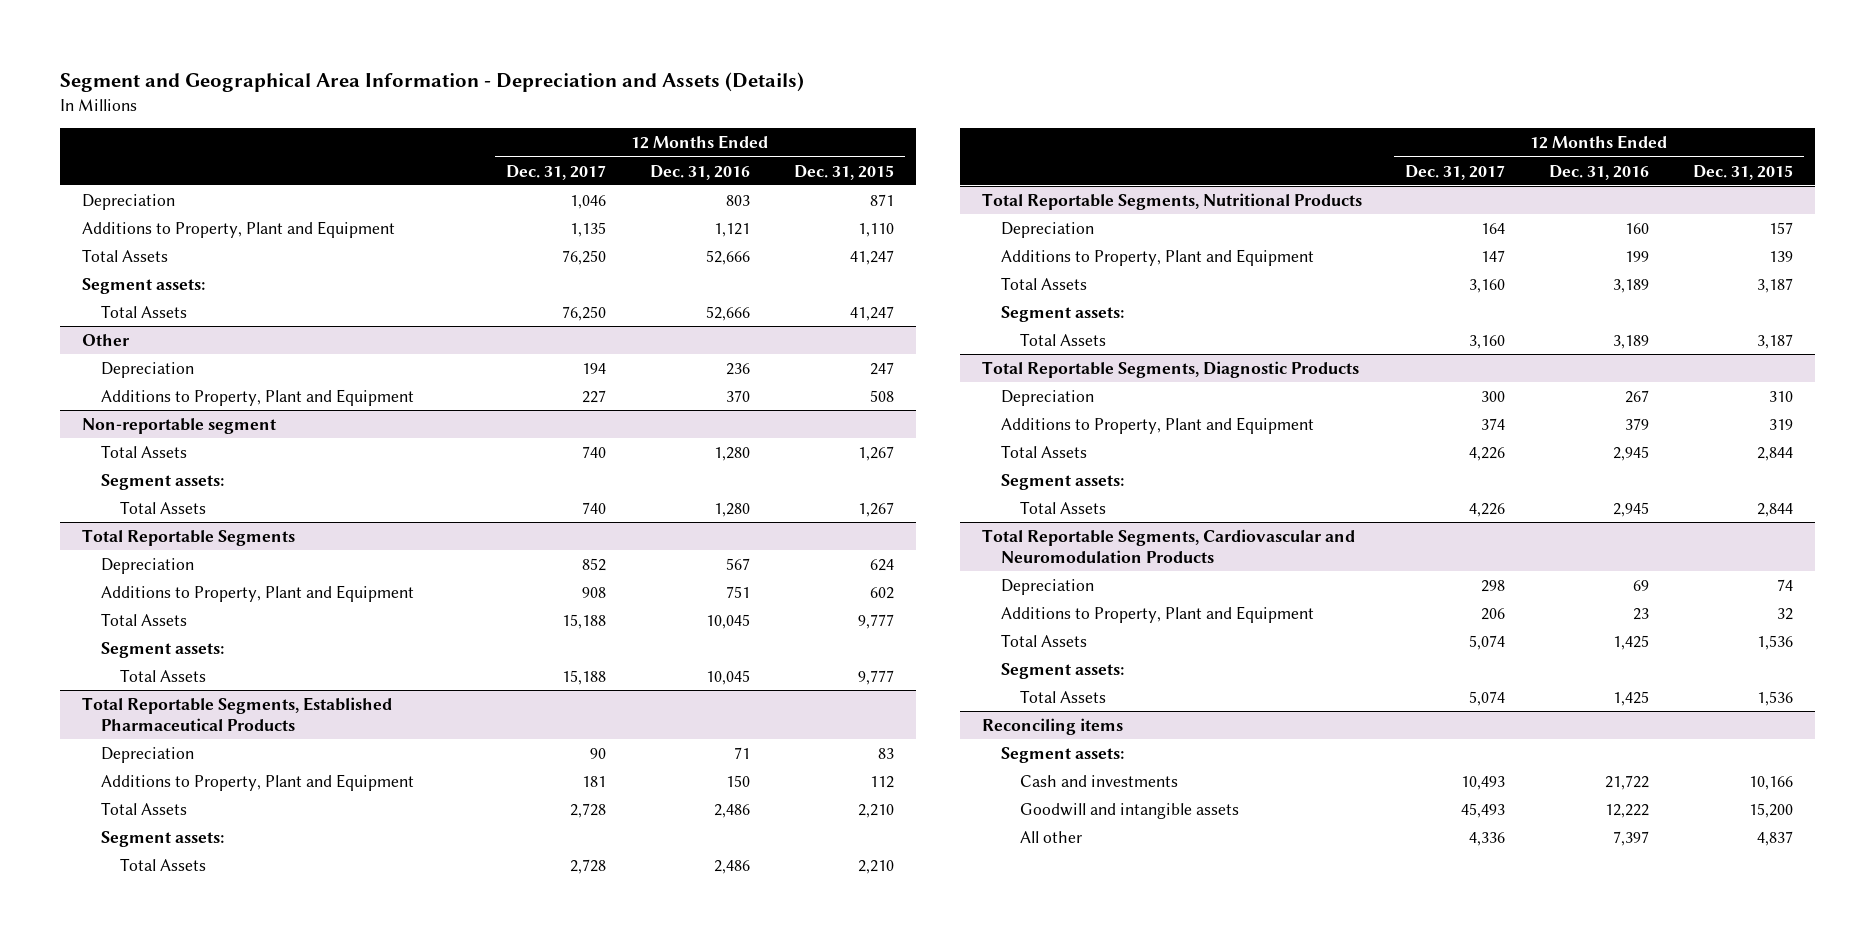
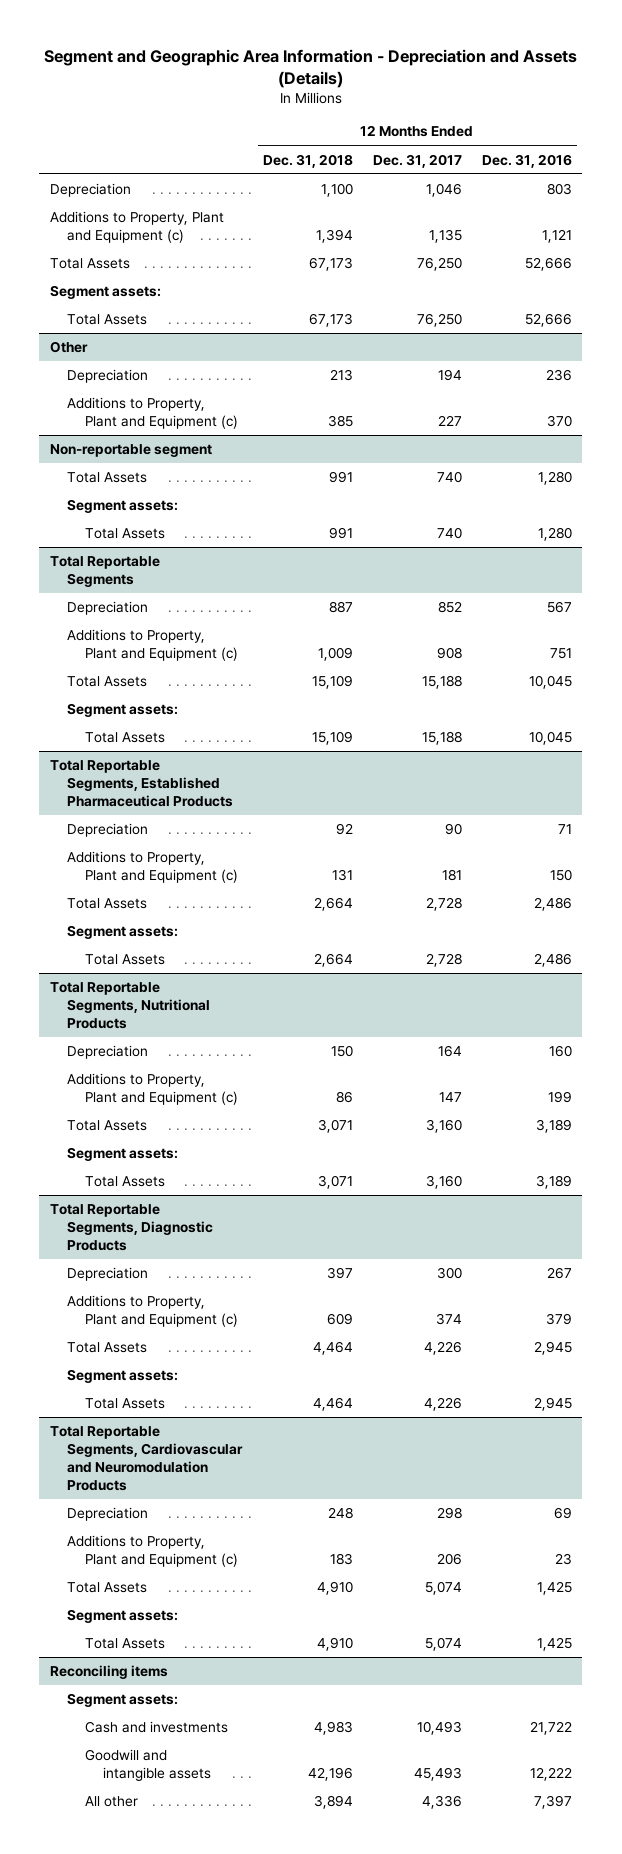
- Segment and Geographical Area Information - Depreciation and Assets (Details)
+ Segment and Geographic Area Information - Depreciation and Assets (Details)
- | 12 Months Ended Dec. 31, 2017 | 12 Months Ended Dec. 31, 2016 | 12 Months Ended Dec. 31, 2015
+ | 12 Months Ended Dec. 31, 2018 | 12 Months Ended Dec. 31, 2017 | 12 Months Ended Dec. 31, 2016
- Additions to Property, Plant and Equipment | 1,135 | 1,121 | 1,110
+ Additions to Property, Plant and Equipment (c) | 1,394 | 1,135 | 1,121
@ Other
- Additions to Property, Plant and Equipment | 227 | 370 | 508
+ Additions to Property, Plant and Equipment (c) | 385 | 227 | 370
@ Total Reportable Segments
- Additions to Property, Plant and Equipment | 908 | 751 | 602
+ Additions to Property, Plant and Equipment (c) | 1,009 | 908 | 751
@ Total Reportable Segments, Established Pharmaceutical Products
- Additions to Property, Plant and Equipment | 181 | 150 | 112
+ Additions to Property, Plant and Equipment (c) | 131 | 181 | 150
@ Total Reportable Segments, Nutritional Products
- Additions to Property, Plant and Equipment | 147 | 199 | 139
+ Additions to Property, Plant and Equipment (c) | 86 | 147 | 199
@ Total Reportable Segments, Diagnostic Products
- Additions to Property, Plant and Equipment | 374 | 379 | 319
+ Additions to Property, Plant and Equipment (c) | 609 | 374 | 379
@ Total Reportable Segments, Cardiovascular and Neuromodulation Products
- Additions to Property, Plant and Equipment | 206 | 23 | 32
+ Additions to Property, Plant and Equipment (c) | 183 | 206 | 23

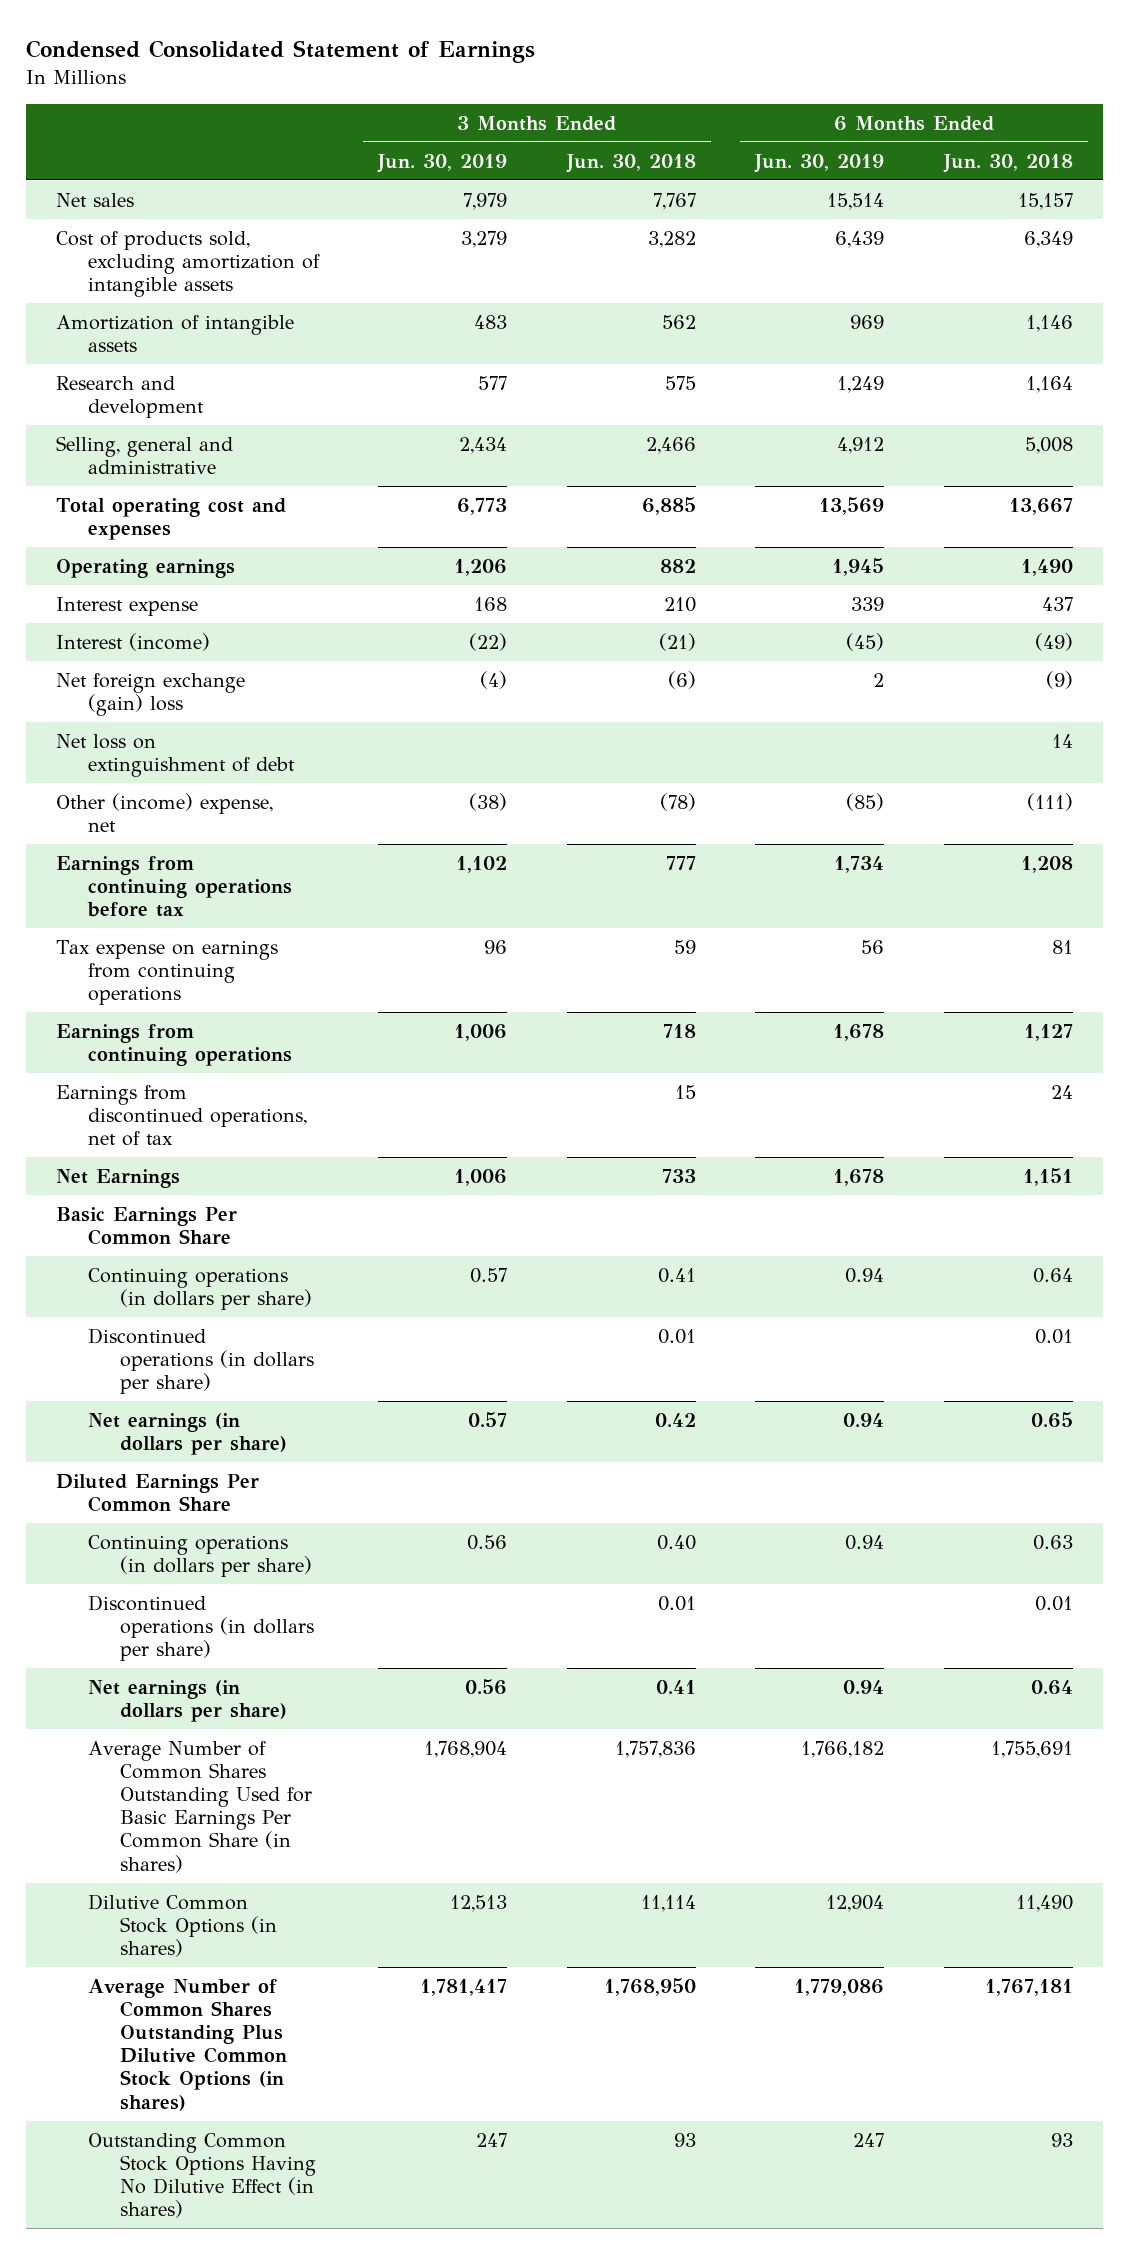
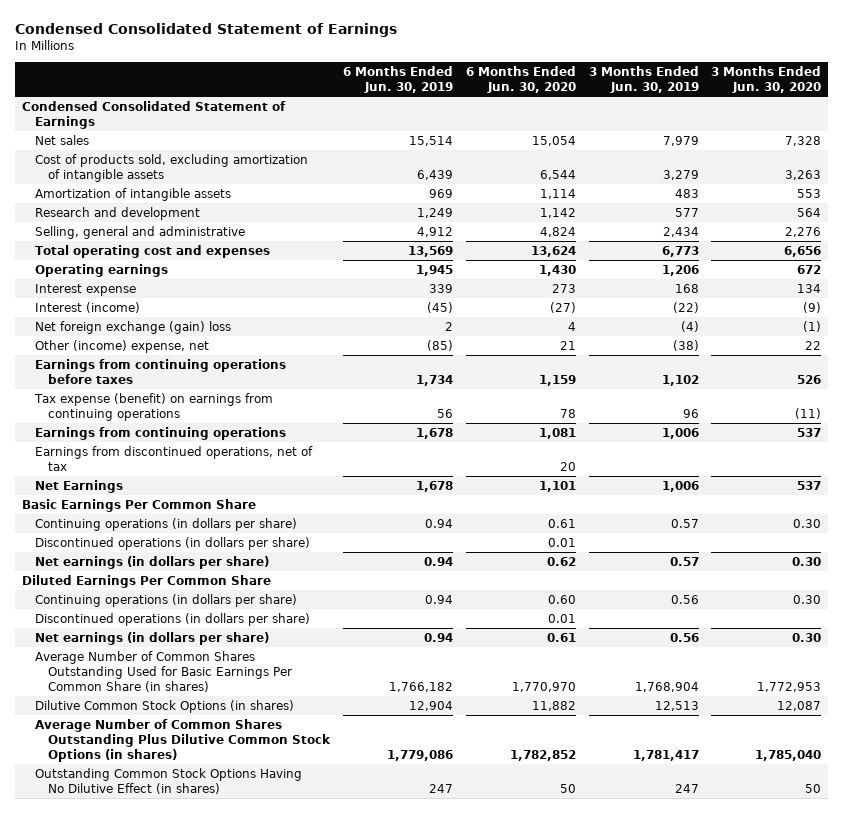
- | 3 Months Ended Jun. 30, 2019 | 3 Months Ended Jun. 30, 2018 | 6 Months Ended Jun. 30, 2019 | 6 Months Ended Jun. 30, 2018
+ | 6 Months Ended Jun. 30, 2019 | 6 Months Ended Jun. 30, 2020 | 3 Months Ended Jun. 30, 2019 | 3 Months Ended Jun. 30, 2020
+ Condensed Consolidated Statement of Earnings
- Net loss on extinguishment of debt | | | | 14
- Earnings from continuing operations before tax | 1,102 | 777 | 1,734 | 1,208
- Tax expense on earnings from continuing operations | 96 | 59 | 56 | 81
+ Earnings from continuing operations before taxes | 1,734 | 1,159 | 1,102 | 526
+ Tax expense (benefit) on earnings from continuing operations | 56 | 78 | 96 | (11)

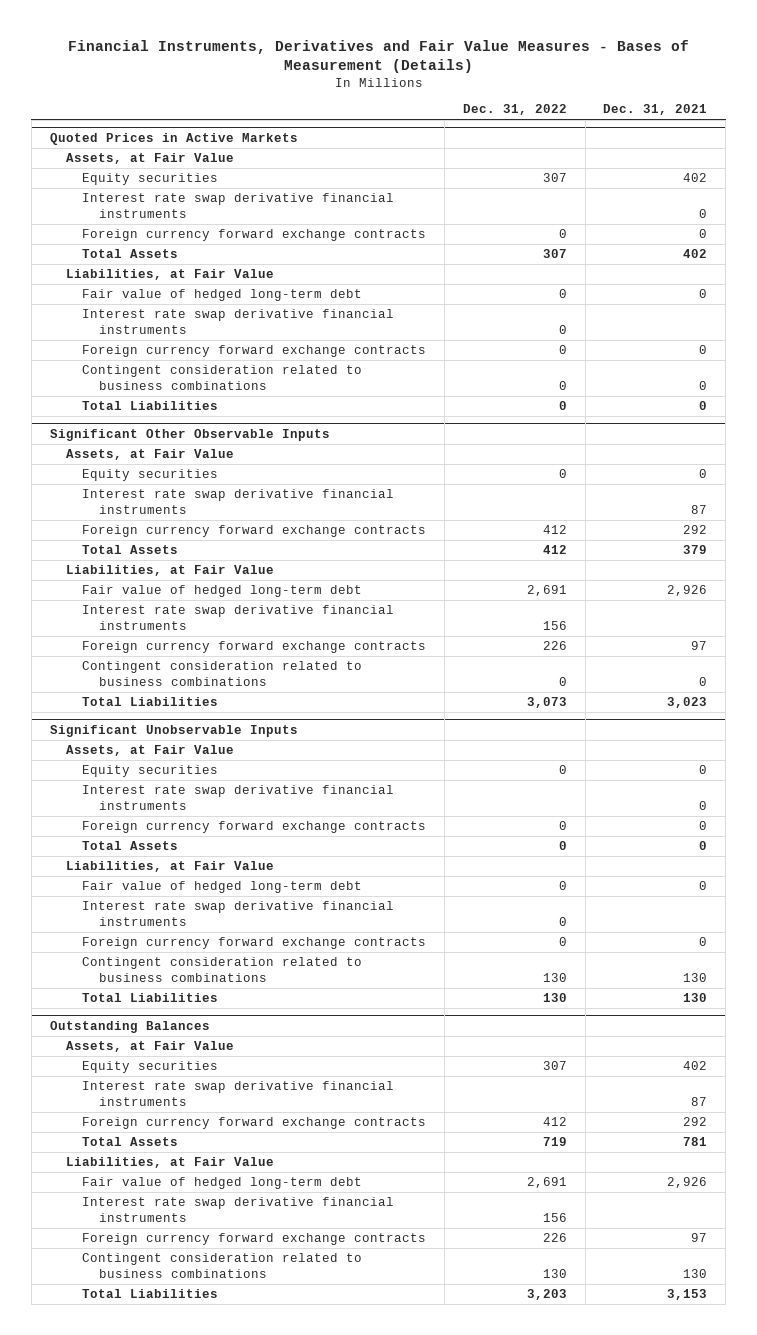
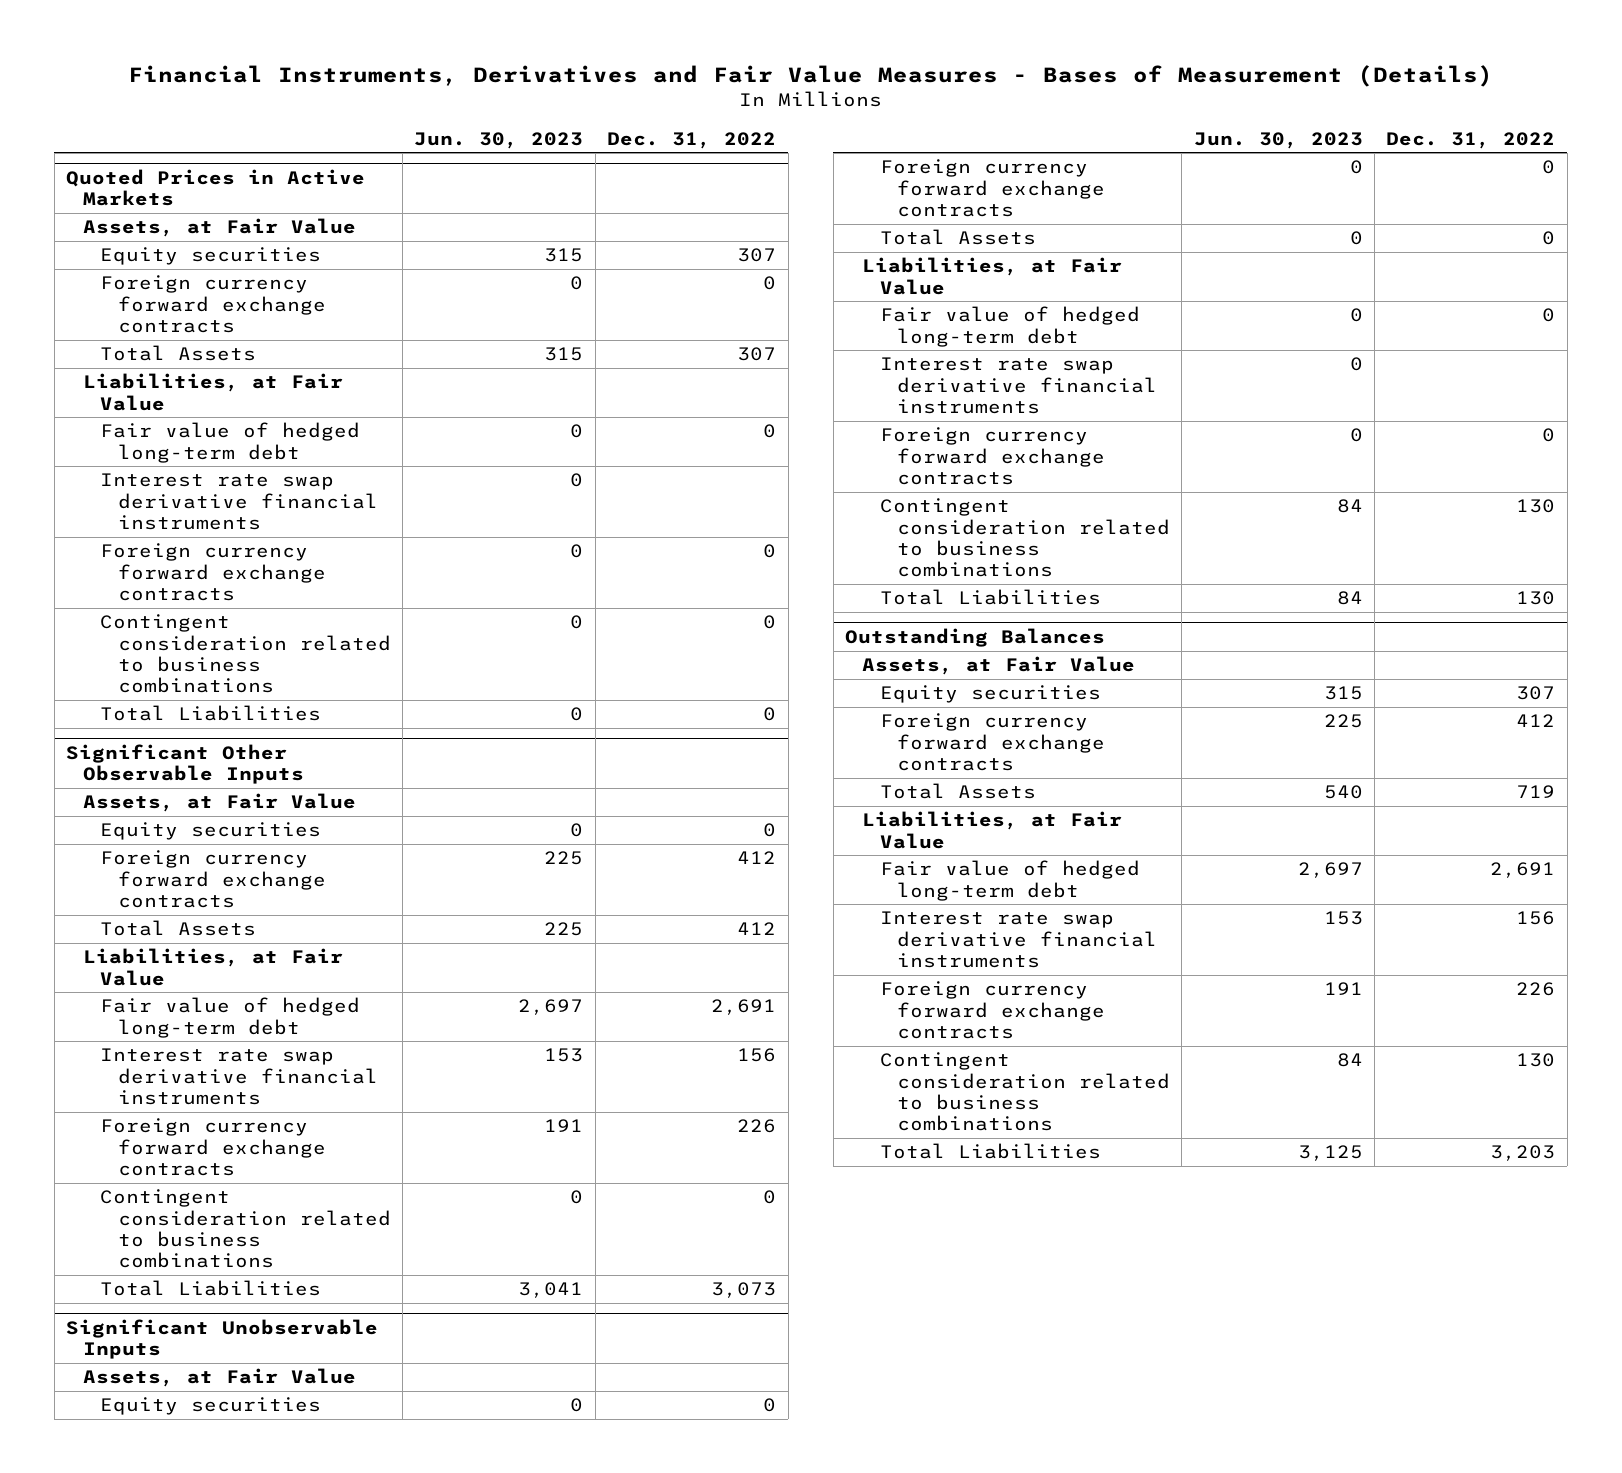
- | Dec. 31, 2022 | Dec. 31, 2021
+ | Jun. 30, 2023 | Dec. 31, 2022
@ Quoted Prices in Active Markets
- Interest rate swap derivative financial instruments | 0 |
moved down: Interest rate swap derivative financial instruments | 0 |
@ Significant Other Observable Inputs
- Interest rate swap derivative financial instruments | | 87
@ Significant Unobservable Inputs
- Interest rate swap derivative financial instruments | 0 |
moved down: Interest rate swap derivative financial instruments | 0 |
@ Outstanding Balances
- Interest rate swap derivative financial instruments | | 87

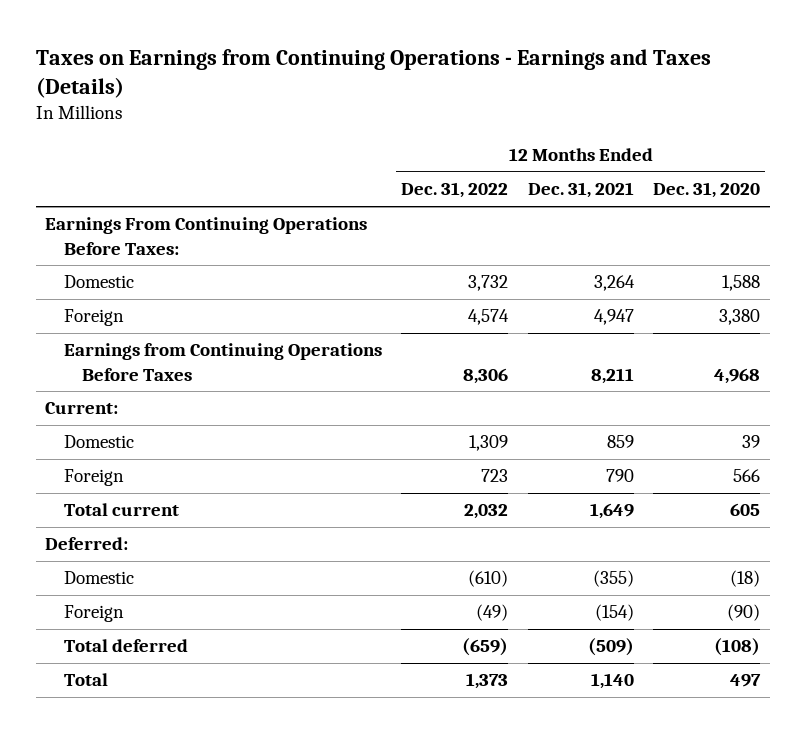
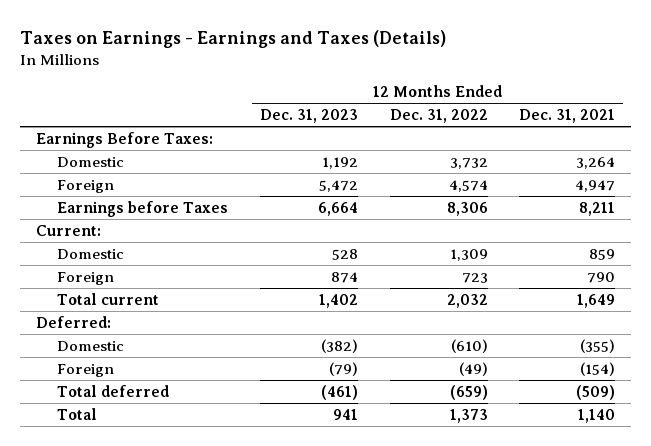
- Taxes on Earnings from Continuing Operations - Earnings and Taxes (Details)
+ Taxes on Earnings - Earnings and Taxes (Details)
- | 12 Months Ended Dec. 31, 2022 | 12 Months Ended Dec. 31, 2021 | 12 Months Ended Dec. 31, 2020
+ | 12 Months Ended Dec. 31, 2023 | 12 Months Ended Dec. 31, 2022 | 12 Months Ended Dec. 31, 2021
- Earnings From Continuing Operations Before Taxes:
+ Earnings Before Taxes:
- Earnings from Continuing Operations Before Taxes | 8,306 | 8,211 | 4,968
+ Earnings before Taxes | 6,664 | 8,306 | 8,211

